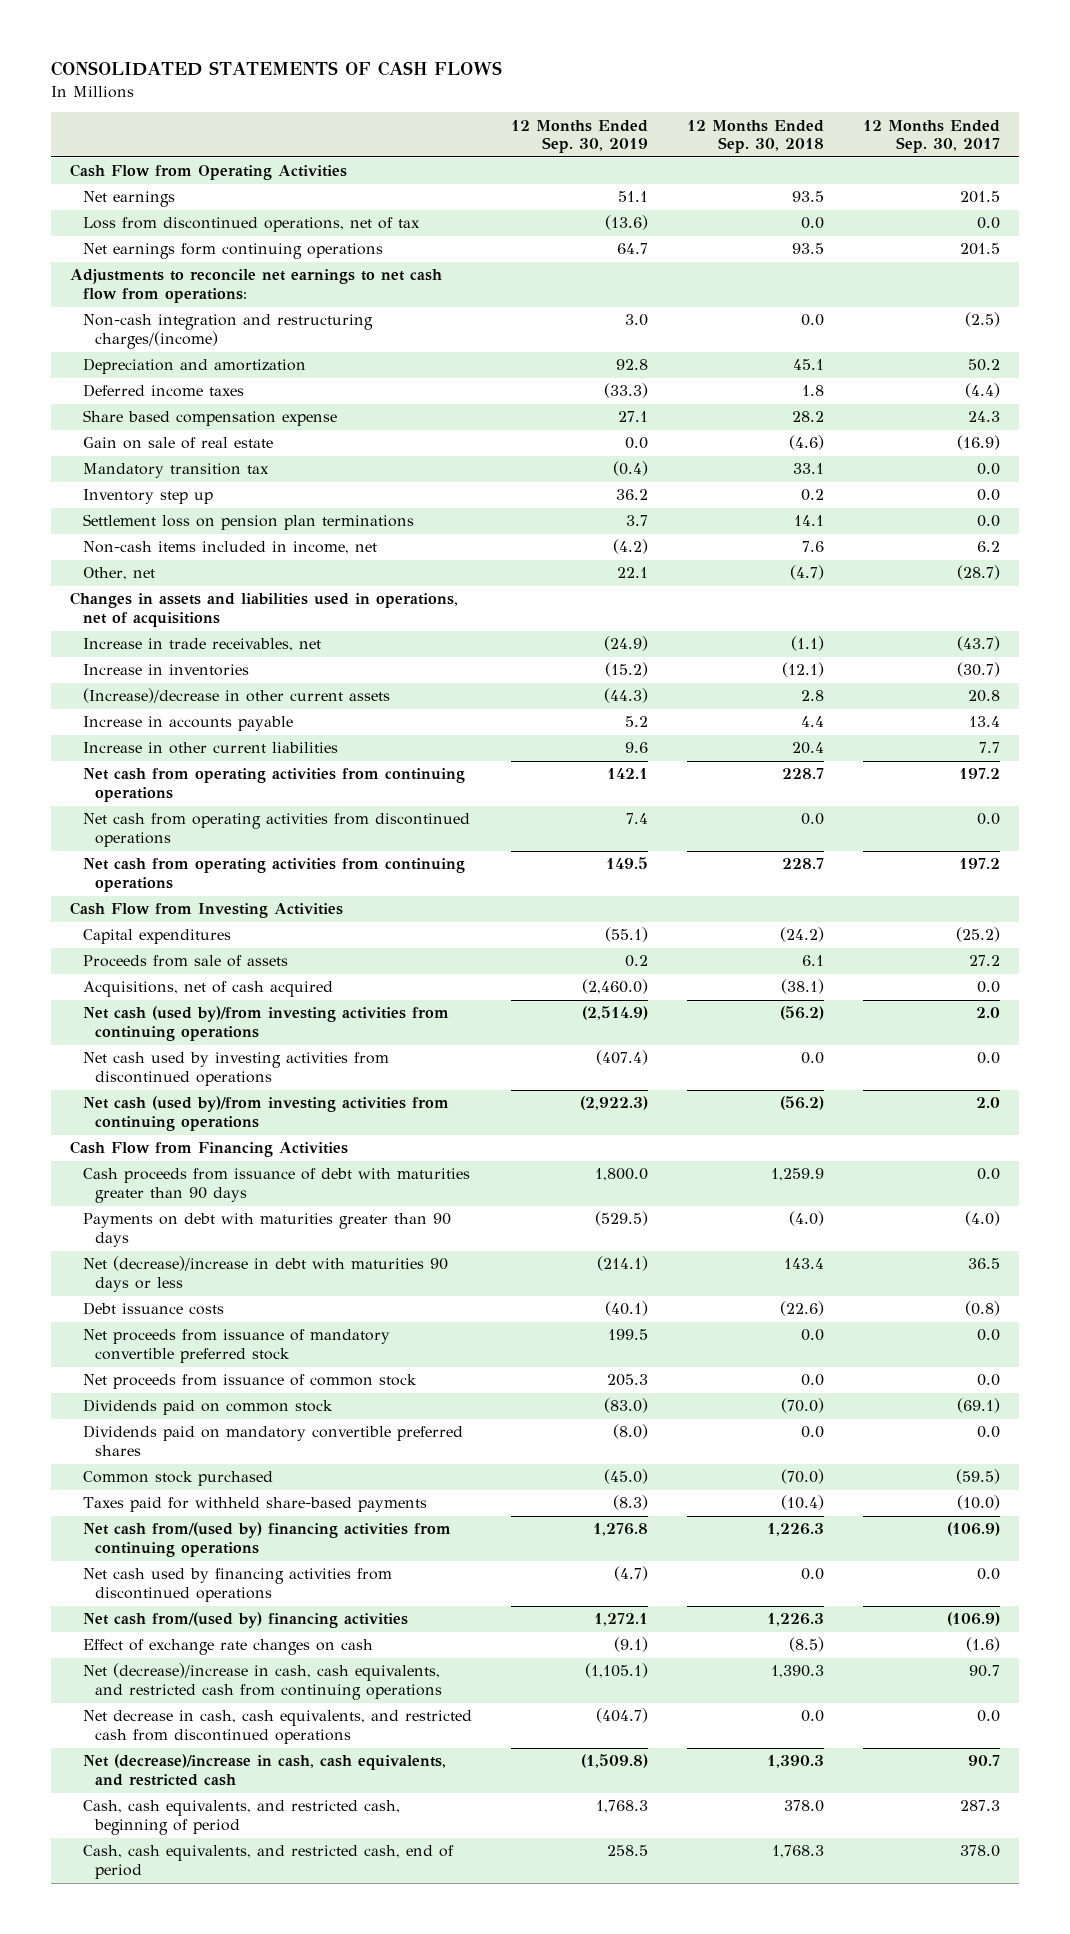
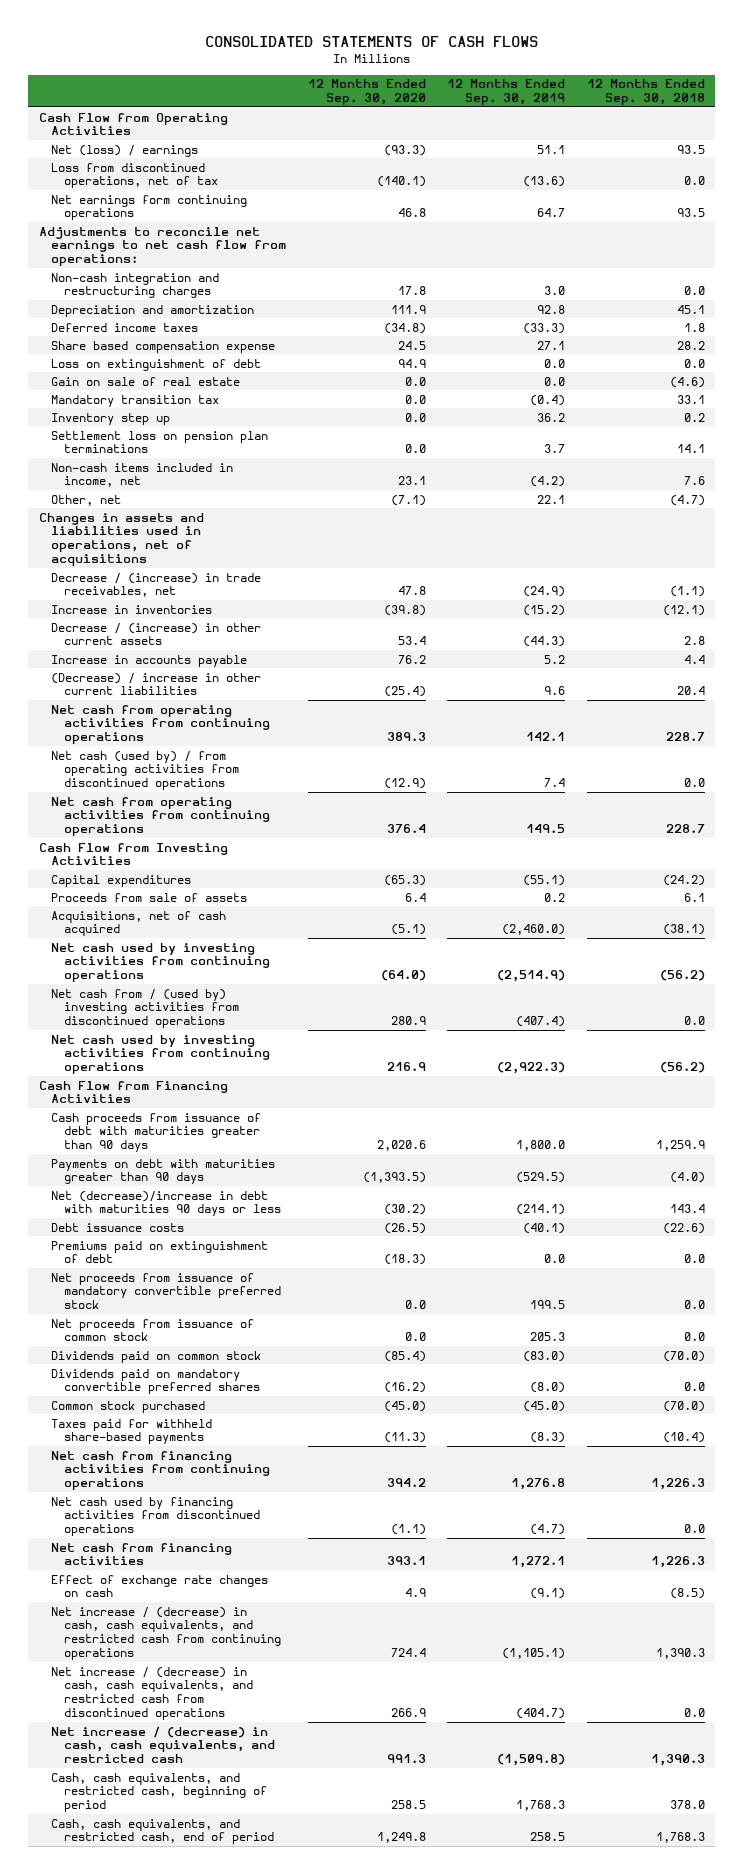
- | 12 Months Ended Sep. 30, 2019 | 12 Months Ended Sep. 30, 2018 | 12 Months Ended Sep. 30, 2017
+ | 12 Months Ended Sep. 30, 2020 | 12 Months Ended Sep. 30, 2019 | 12 Months Ended Sep. 30, 2018
- Net earnings | 51.1 | 93.5 | 201.5
+ Net (loss) / earnings | (93.3) | 51.1 | 93.5
- Non-cash integration and restructuring charges/(income) | 3.0 | 0.0 | (2.5)
+ Non-cash integration and restructuring charges | 17.8 | 3.0 | 0.0
+ Loss on extinguishment of debt | 94.9 | 0.0 | 0.0
- Increase in trade receivables, net | (24.9) | (1.1) | (43.7)
+ Decrease / (increase) in trade receivables, net | 47.8 | (24.9) | (1.1)
- (Increase)/decrease in other current assets | (44.3) | 2.8 | 20.8
+ Decrease / (increase) in other current assets | 53.4 | (44.3) | 2.8
- Increase in other current liabilities | 9.6 | 20.4 | 7.7
+ (Decrease) / increase in other current liabilities | (25.4) | 9.6 | 20.4
- Net cash from operating activities from discontinued operations | 7.4 | 0.0 | 0.0
+ Net cash (used by) / from operating activities from discontinued operations | (12.9) | 7.4 | 0.0
- Net cash (used by)/from investing activities from continuing operations | (2,514.9) | (56.2) | 2.0
- Net cash used by investing activities from discontinued operations | (407.4) | 0.0 | 0.0
- Net cash (used by)/from investing activities from continuing operations | (2,922.3) | (56.2) | 2.0
+ Net cash used by investing activities from continuing operations | (64.0) | (2,514.9) | (56.2)
+ Net cash from / (used by) investing activities from discontinued operations | 280.9 | (407.4) | 0.0
+ Net cash used by investing activities from continuing operations | 216.9 | (2,922.3) | (56.2)
+ Premiums paid on extinguishment of debt | (18.3) | 0.0 | 0.0
- Net cash from/(used by) financing activities from continuing operations | 1,276.8 | 1,226.3 | (106.9)
+ Net cash from financing activities from continuing operations | 394.2 | 1,276.8 | 1,226.3
- Net cash from/(used by) financing activities | 1,272.1 | 1,226.3 | (106.9)
+ Net cash from financing activities | 393.1 | 1,272.1 | 1,226.3
- Net (decrease)/increase in cash, cash equivalents, and restricted cash from continuing operations | (1,105.1) | 1,390.3 | 90.7
- Net decrease in cash, cash equivalents, and restricted cash from discontinued operations | (404.7) | 0.0 | 0.0
- Net (decrease)/increase in cash, cash equivalents, and restricted cash | (1,509.8) | 1,390.3 | 90.7
+ Net increase / (decrease) in cash, cash equivalents, and restricted cash from continuing operations | 724.4 | (1,105.1) | 1,390.3
+ Net increase / (decrease) in cash, cash equivalents, and restricted cash from discontinued operations | 266.9 | (404.7) | 0.0
+ Net increase / (decrease) in cash, cash equivalents, and restricted cash | 991.3 | (1,509.8) | 1,390.3

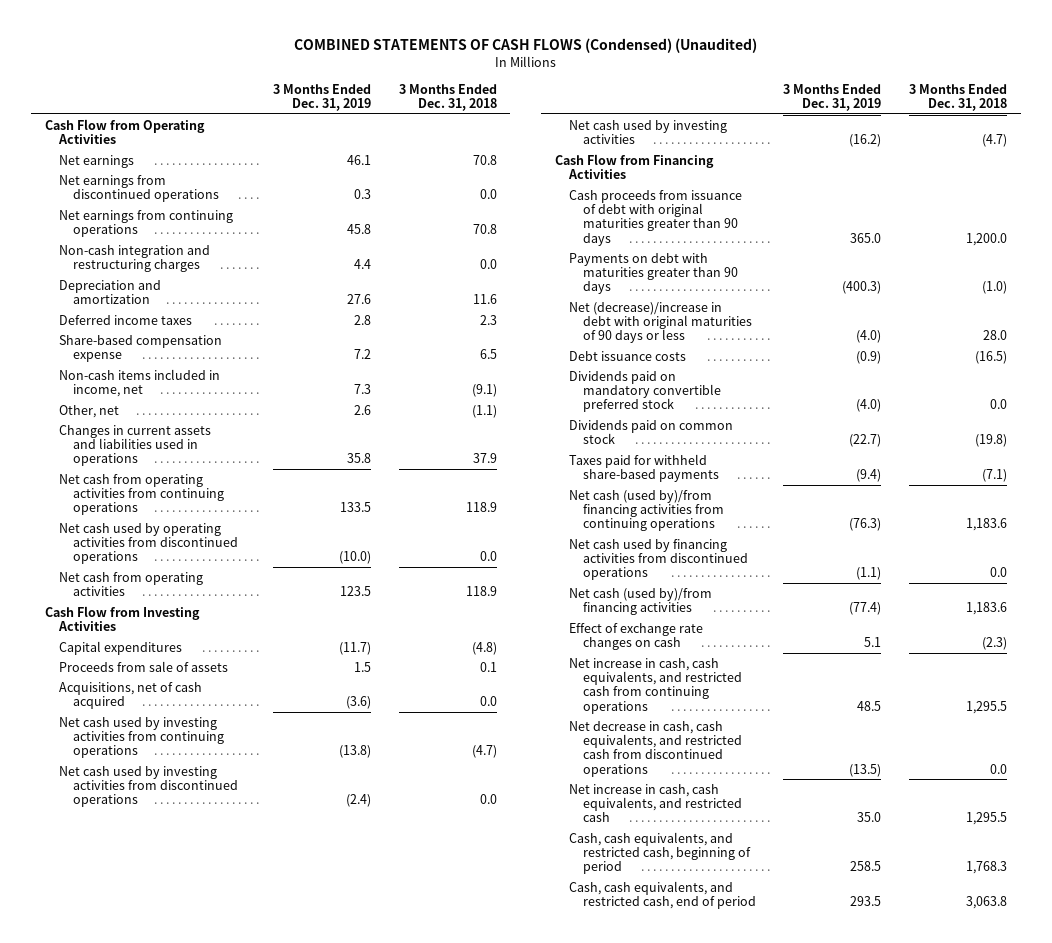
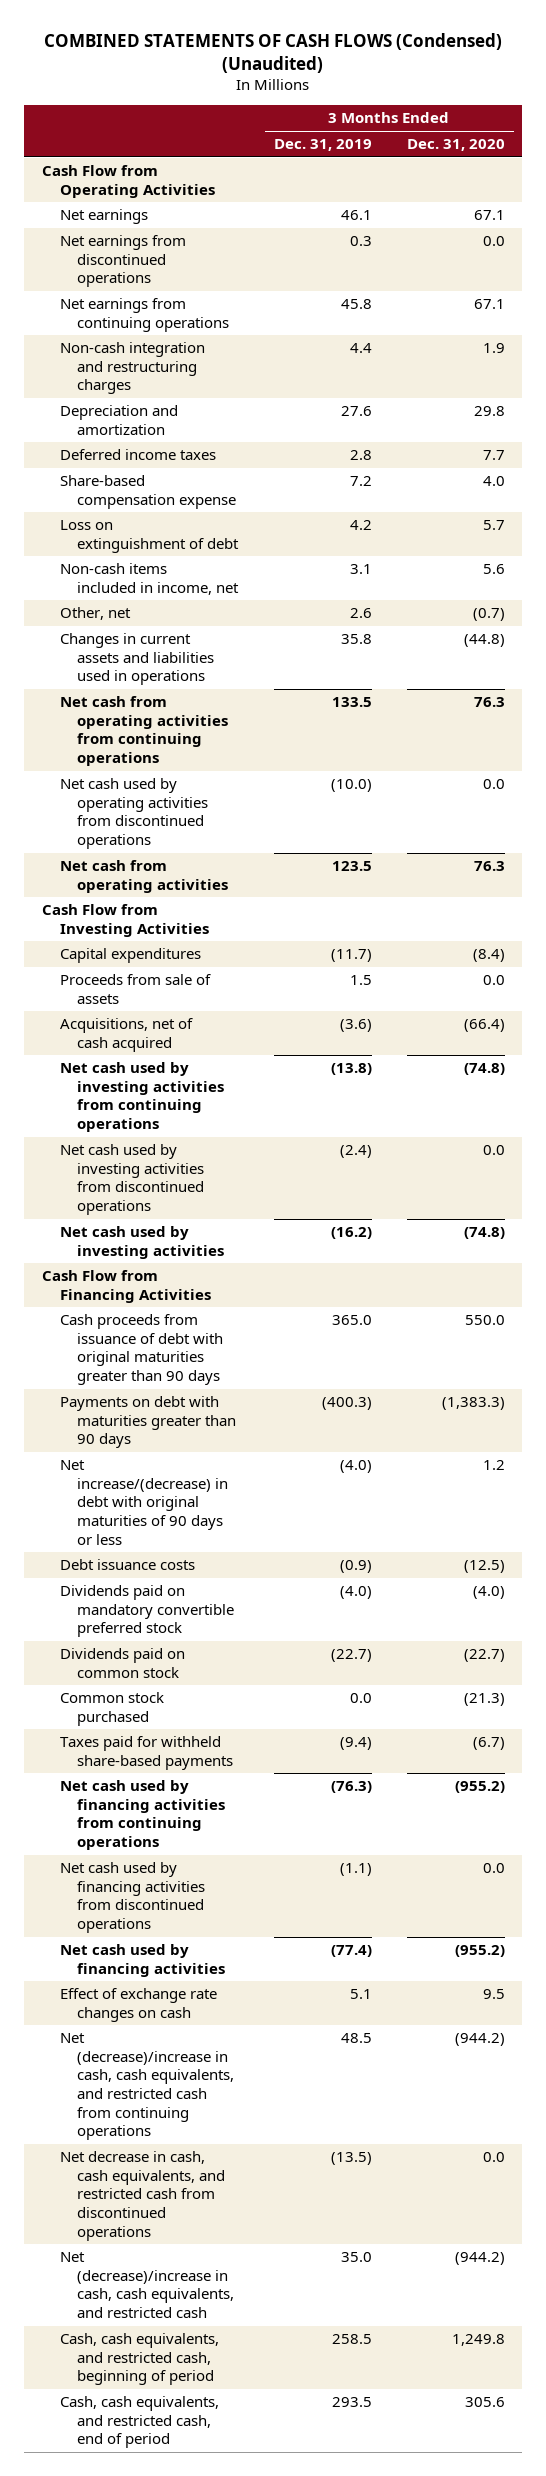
- | 3 Months Ended Dec. 31, 2019 | 3 Months Ended Dec. 31, 2018
+ | 3 Months Ended Dec. 31, 2019 | 3 Months Ended Dec. 31, 2020
- Non-cash items included in income, net | 7.3 | (9.1)
+ Loss on extinguishment of debt | 4.2 | 5.7
+ Non-cash items included in income, net | 3.1 | 5.6
- Net (decrease)/increase in debt with original maturities of 90 days or less | (4.0) | 28.0
+ Net increase/(decrease) in debt with original maturities of 90 days or less | (4.0) | 1.2
+ Common stock purchased | 0.0 | (21.3)
- Net cash (used by)/from financing activities from continuing operations | (76.3) | 1,183.6
+ Net cash used by financing activities from continuing operations | (76.3) | (955.2)
- Net cash (used by)/from financing activities | (77.4) | 1,183.6
+ Net cash used by financing activities | (77.4) | (955.2)
- Net increase in cash, cash equivalents, and restricted cash from continuing operations | 48.5 | 1,295.5
+ Net (decrease)/increase in cash, cash equivalents, and restricted cash from continuing operations | 48.5 | (944.2)
- Net increase in cash, cash equivalents, and restricted cash | 35.0 | 1,295.5
+ Net (decrease)/increase in cash, cash equivalents, and restricted cash | 35.0 | (944.2)

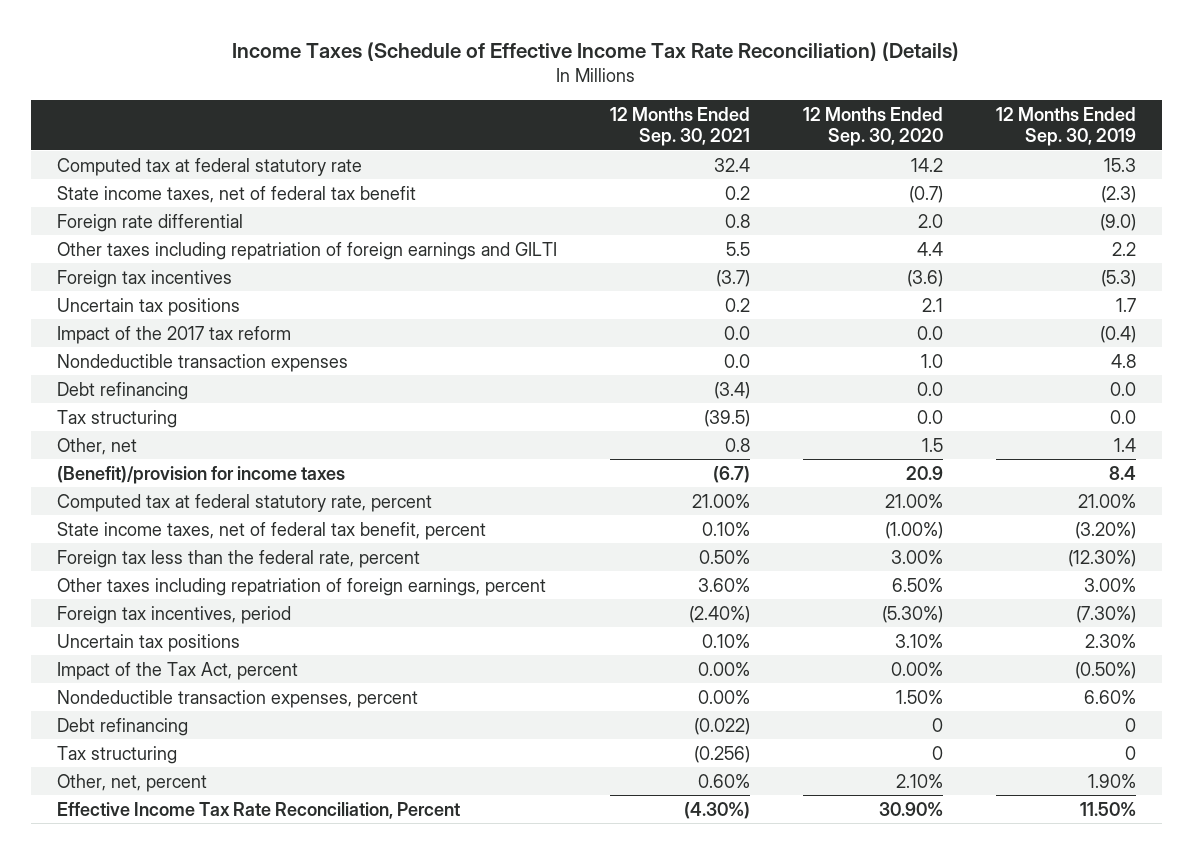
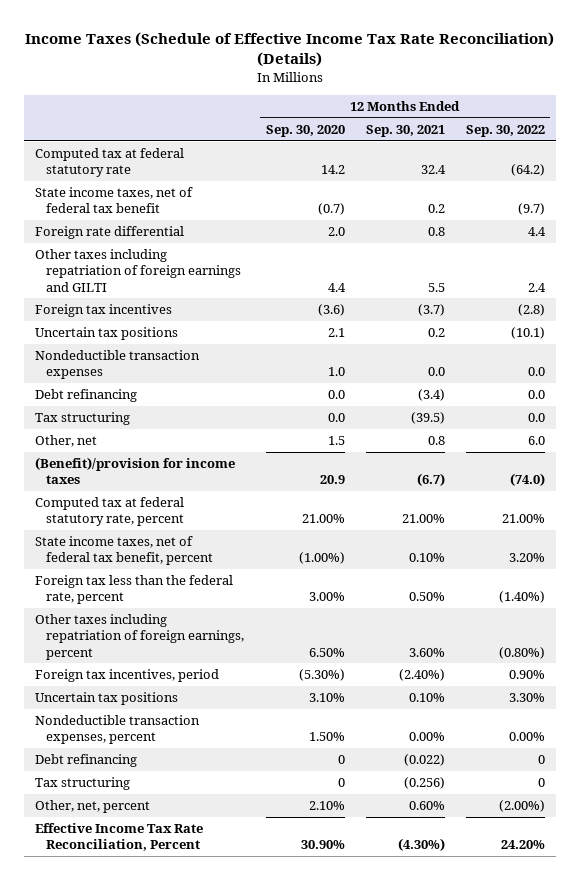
- | 12 Months Ended Sep. 30, 2021 | 12 Months Ended Sep. 30, 2020 | 12 Months Ended Sep. 30, 2019
+ | 12 Months Ended Sep. 30, 2020 | 12 Months Ended Sep. 30, 2021 | 12 Months Ended Sep. 30, 2022
- Impact of the 2017 tax reform | 0.0 | 0.0 | (0.4)
- Impact of the Tax Act, percent | 0.00% | 0.00% | (0.50%)

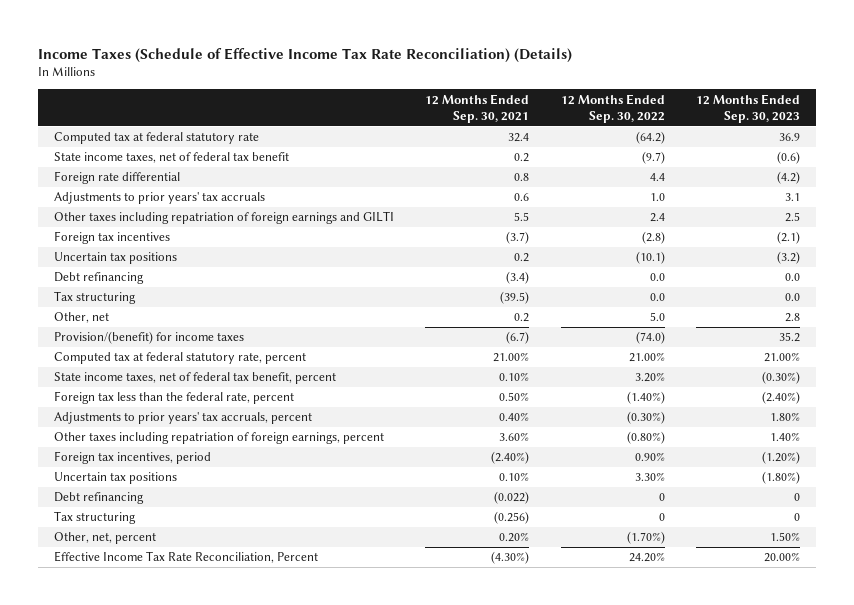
- | 12 Months Ended Sep. 30, 2020 | 12 Months Ended Sep. 30, 2021 | 12 Months Ended Sep. 30, 2022
+ | 12 Months Ended Sep. 30, 2021 | 12 Months Ended Sep. 30, 2022 | 12 Months Ended Sep. 30, 2023
+ Adjustments to prior years' tax accruals | 0.6 | 1.0 | 3.1
- Nondeductible transaction expenses | 1.0 | 0.0 | 0.0
- Other, net | 1.5 | 0.8 | 6.0
- (Benefit)/provision for income taxes | 20.9 | (6.7) | (74.0)
+ Other, net | 0.2 | 5.0 | 2.8
+ Provision/(benefit) for income taxes | (6.7) | (74.0) | 35.2
+ Adjustments to prior years' tax accruals, percent | 0.40% | (0.30%) | 1.80%
- Nondeductible transaction expenses, percent | 1.50% | 0.00% | 0.00%
- Other, net, percent | 2.10% | 0.60% | (2.00%)
+ Other, net, percent | 0.20% | (1.70%) | 1.50%

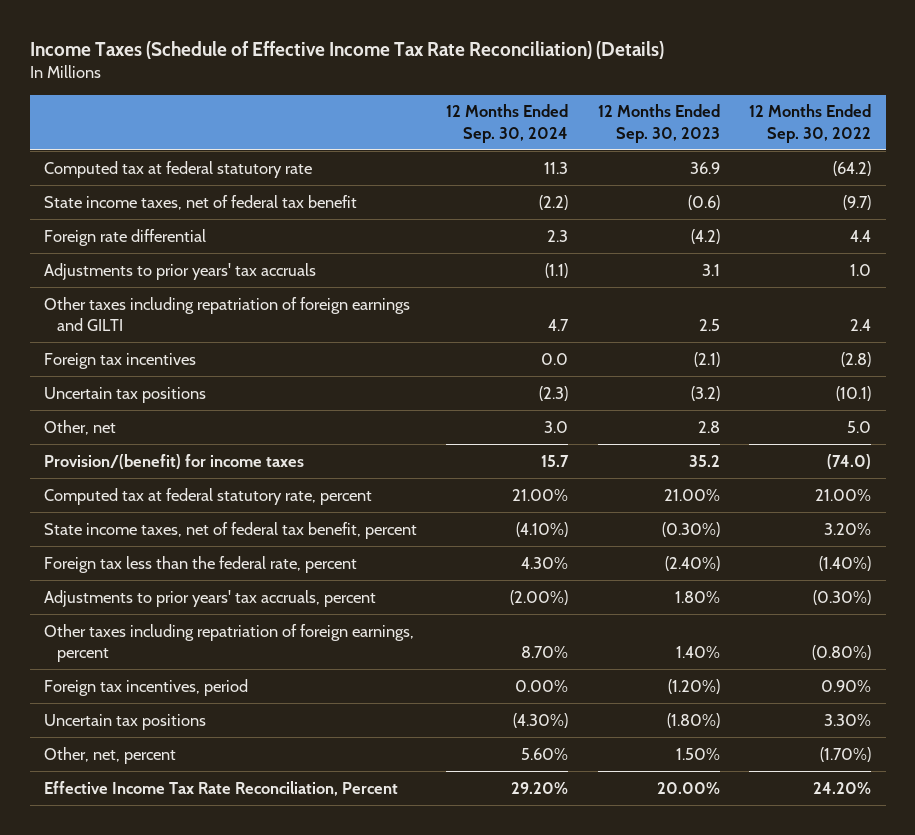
- | 12 Months Ended Sep. 30, 2021 | 12 Months Ended Sep. 30, 2022 | 12 Months Ended Sep. 30, 2023
+ | 12 Months Ended Sep. 30, 2024 | 12 Months Ended Sep. 30, 2023 | 12 Months Ended Sep. 30, 2022
- Debt refinancing | (3.4) | 0.0 | 0.0
- Tax structuring | (39.5) | 0.0 | 0.0
- Debt refinancing | (0.022) | 0 | 0
- Tax structuring | (0.256) | 0 | 0

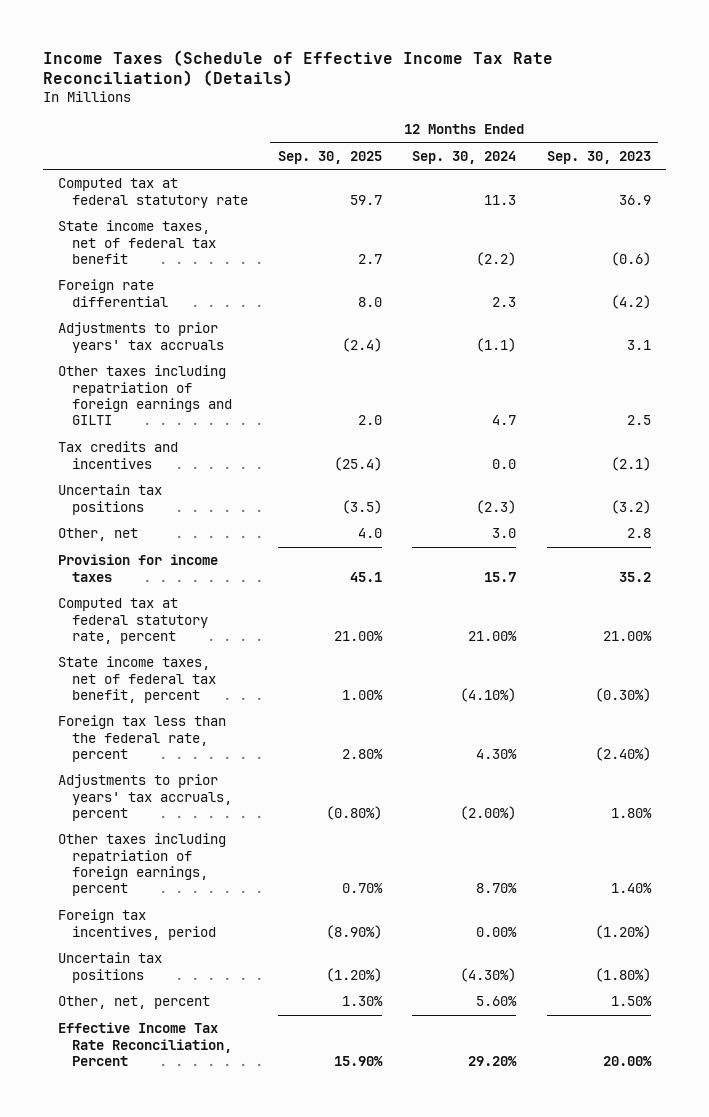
- | 12 Months Ended Sep. 30, 2024 | 12 Months Ended Sep. 30, 2023 | 12 Months Ended Sep. 30, 2022
+ | 12 Months Ended Sep. 30, 2025 | 12 Months Ended Sep. 30, 2024 | 12 Months Ended Sep. 30, 2023
- Foreign tax incentives | 0.0 | (2.1) | (2.8)
+ Tax credits and incentives | (25.4) | 0.0 | (2.1)
- Provision/(benefit) for income taxes | 15.7 | 35.2 | (74.0)
+ Provision for income taxes | 45.1 | 15.7 | 35.2

